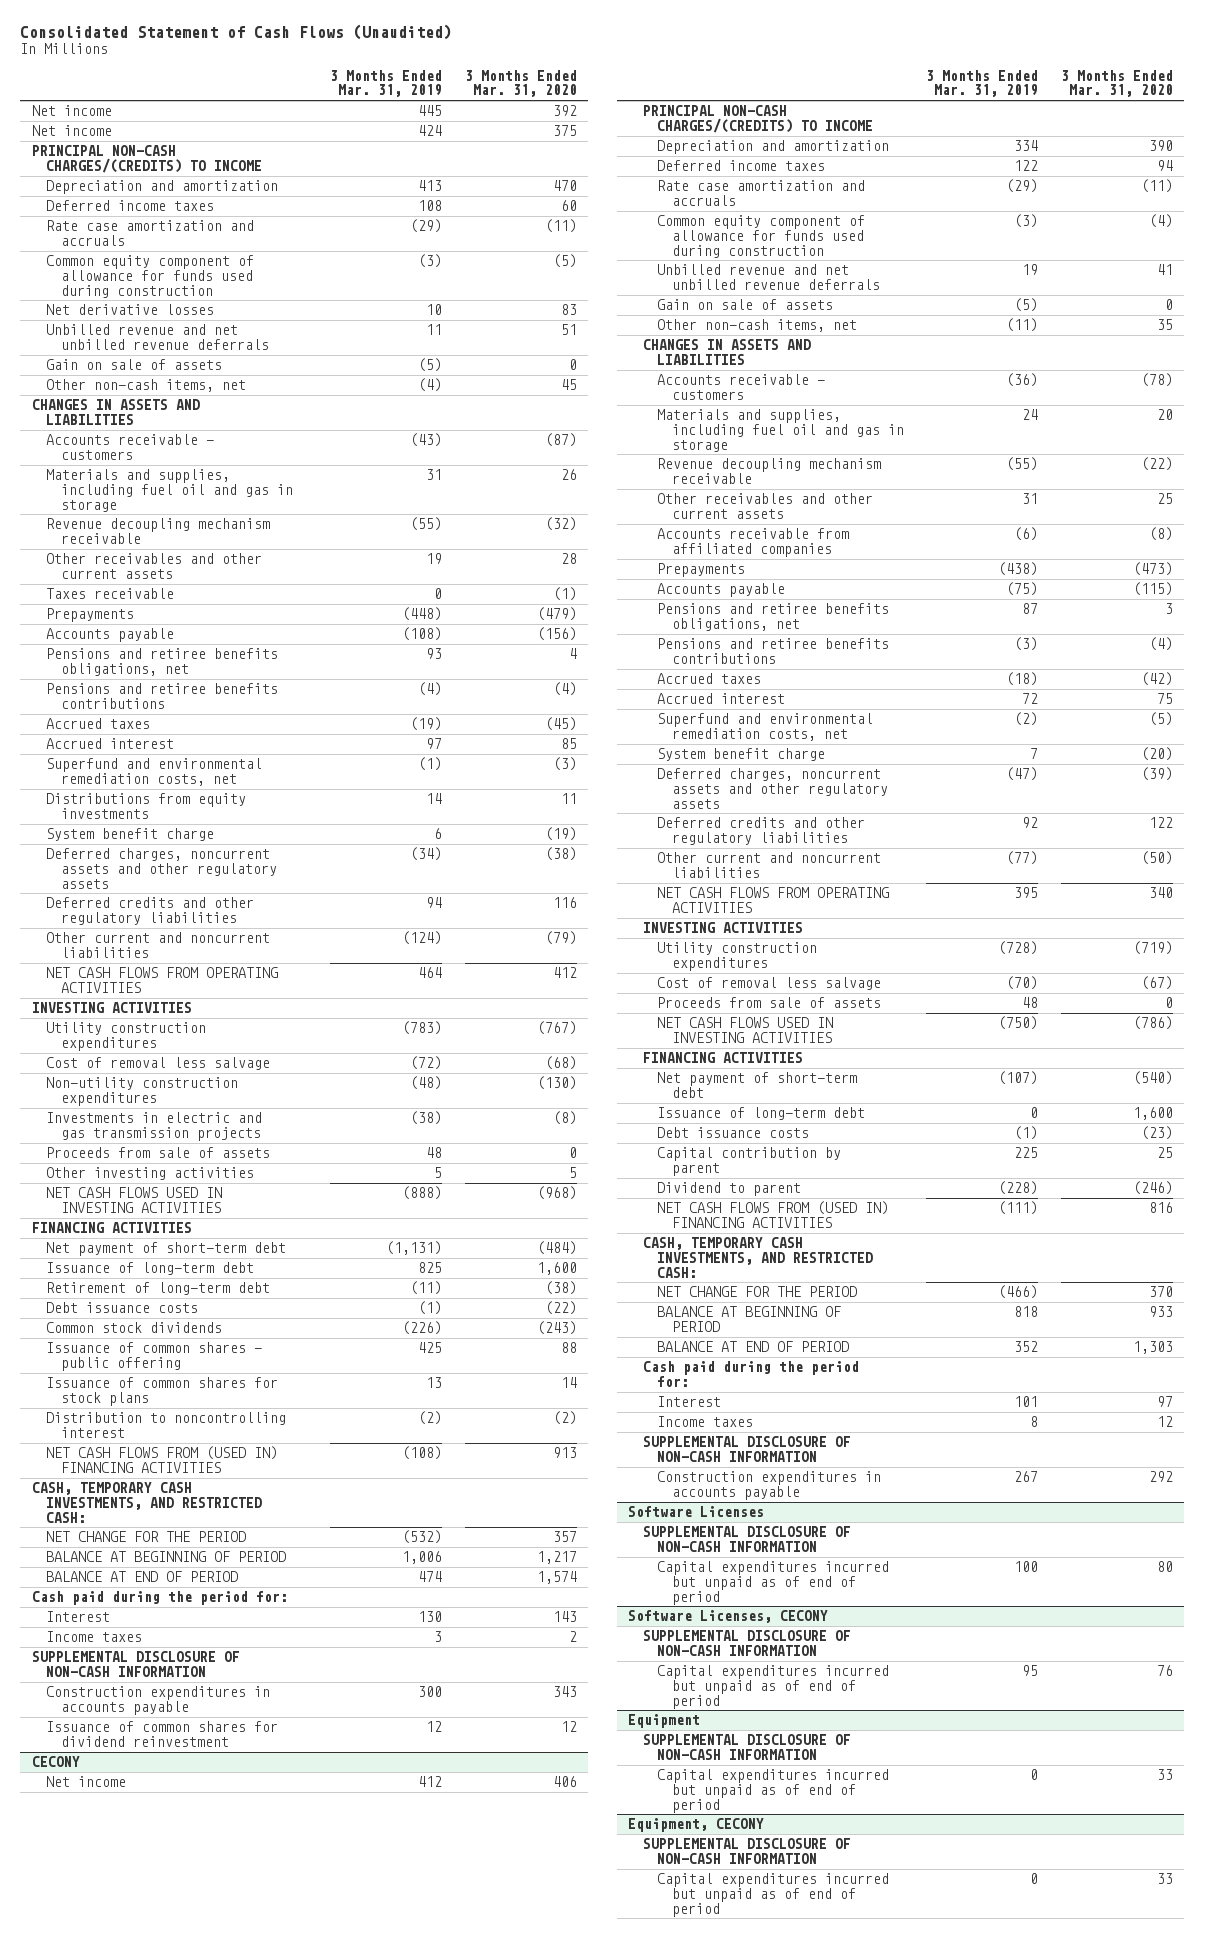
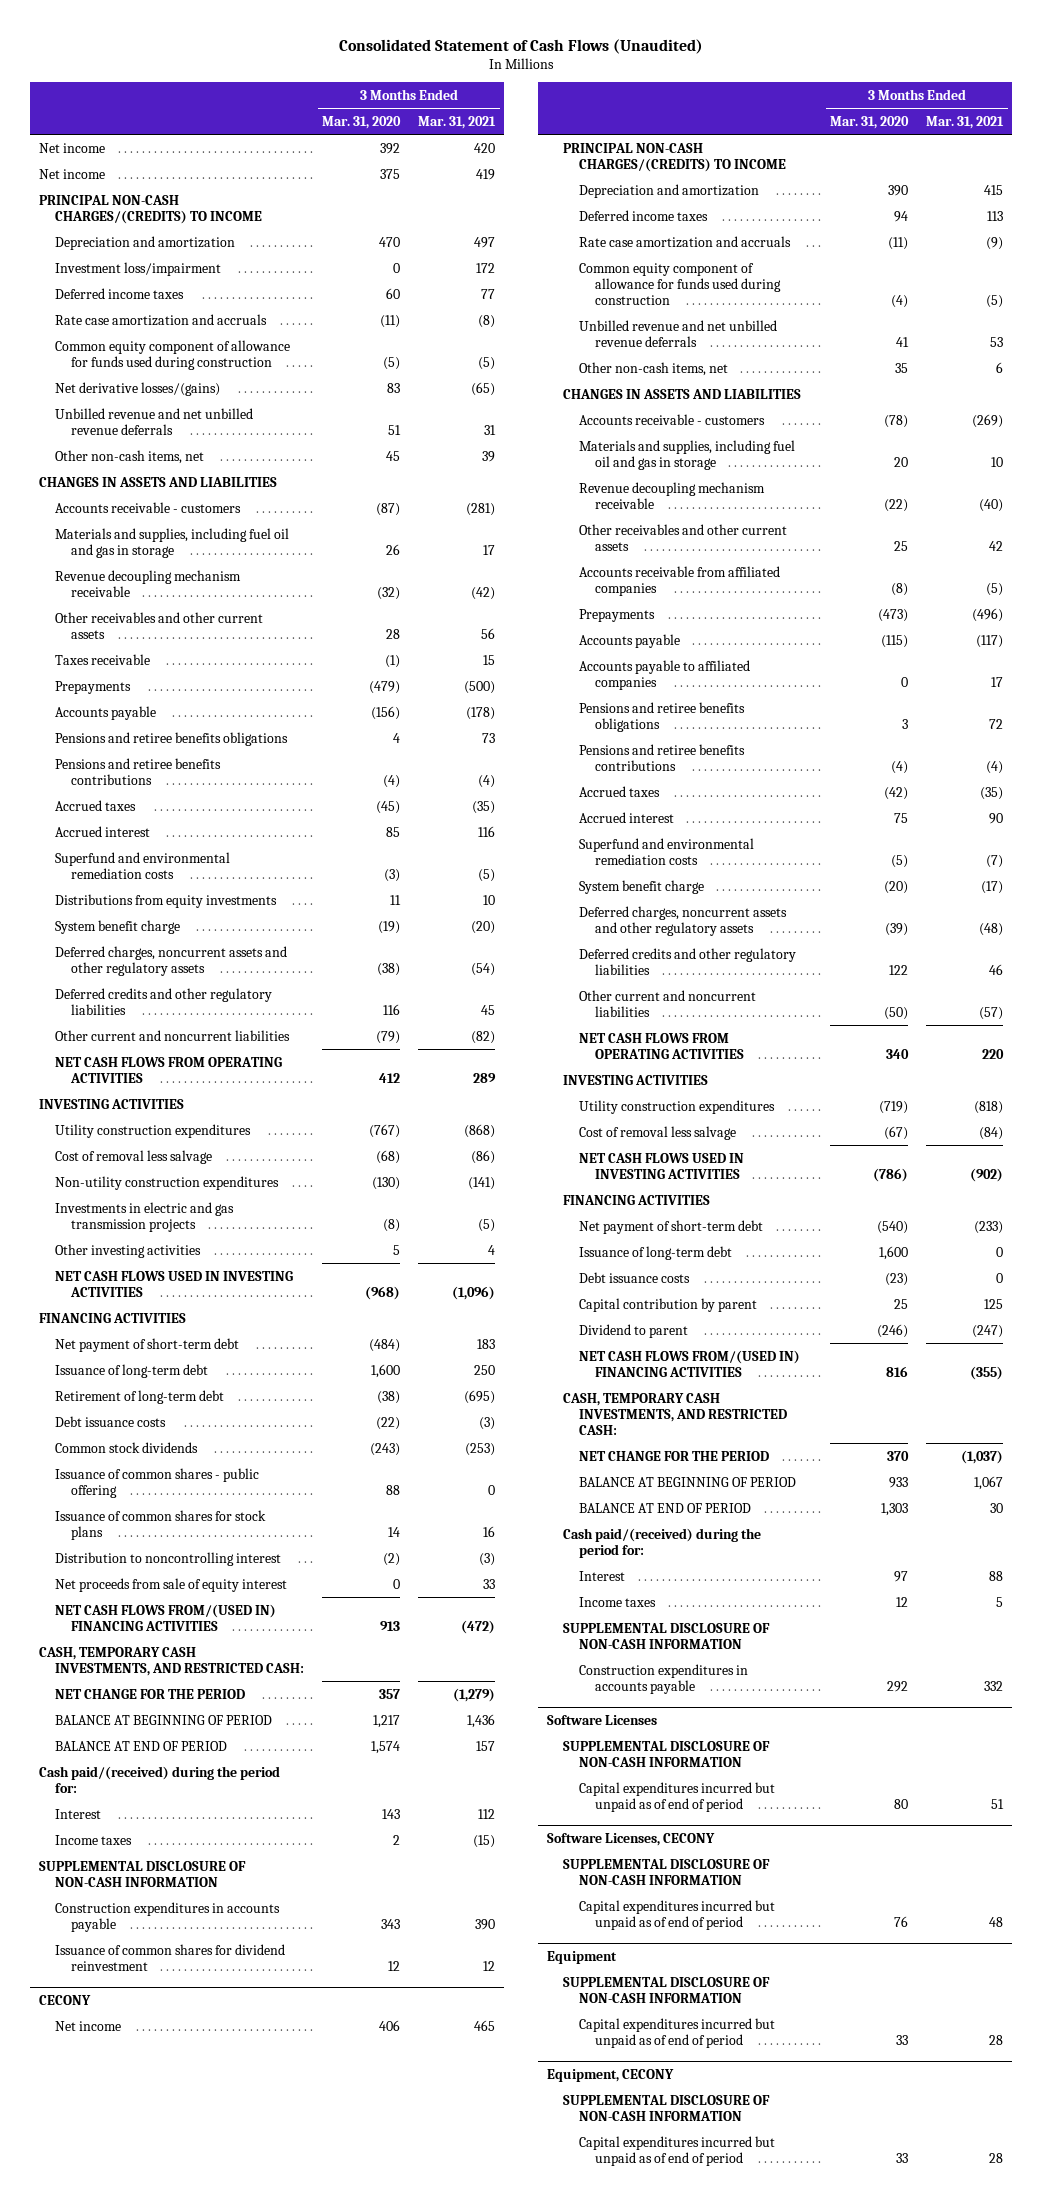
- | 3 Months Ended Mar. 31, 2019 | 3 Months Ended Mar. 31, 2020
+ | 3 Months Ended Mar. 31, 2020 | 3 Months Ended Mar. 31, 2021
+ Investment loss/impairment | 0 | 172
- Net derivative losses | 10 | 83
+ Net derivative losses/(gains) | 83 | (65)
- Gain on sale of assets | (5) | 0
- Pensions and retiree benefits obligations, net | 93 | 4
+ Pensions and retiree benefits obligations | 4 | 73
- Superfund and environmental remediation costs, net | (1) | (3)
+ Superfund and environmental remediation costs | (3) | (5)
- Proceeds from sale of assets | 48 | 0
- NET CASH FLOWS FROM (USED IN) FINANCING ACTIVITIES | (108) | 913
+ Net proceeds from sale of equity interest | 0 | 33
+ NET CASH FLOWS FROM/(USED IN) FINANCING ACTIVITIES | 913 | (472)
- Cash paid during the period for:
+ Cash paid/(received) during the period for:
@ CECONY
- Gain on sale of assets | (5) | 0
- Pensions and retiree benefits obligations, net | 87 | 3
+ Accounts payable to affiliated companies | 0 | 17
+ Pensions and retiree benefits obligations | 3 | 72
- Superfund and environmental remediation costs, net | (2) | (5)
+ Superfund and environmental remediation costs | (5) | (7)
- Proceeds from sale of assets | 48 | 0
- NET CASH FLOWS FROM (USED IN) FINANCING ACTIVITIES | (111) | 816
+ NET CASH FLOWS FROM/(USED IN) FINANCING ACTIVITIES | 816 | (355)
- Cash paid during the period for:
+ Cash paid/(received) during the period for:

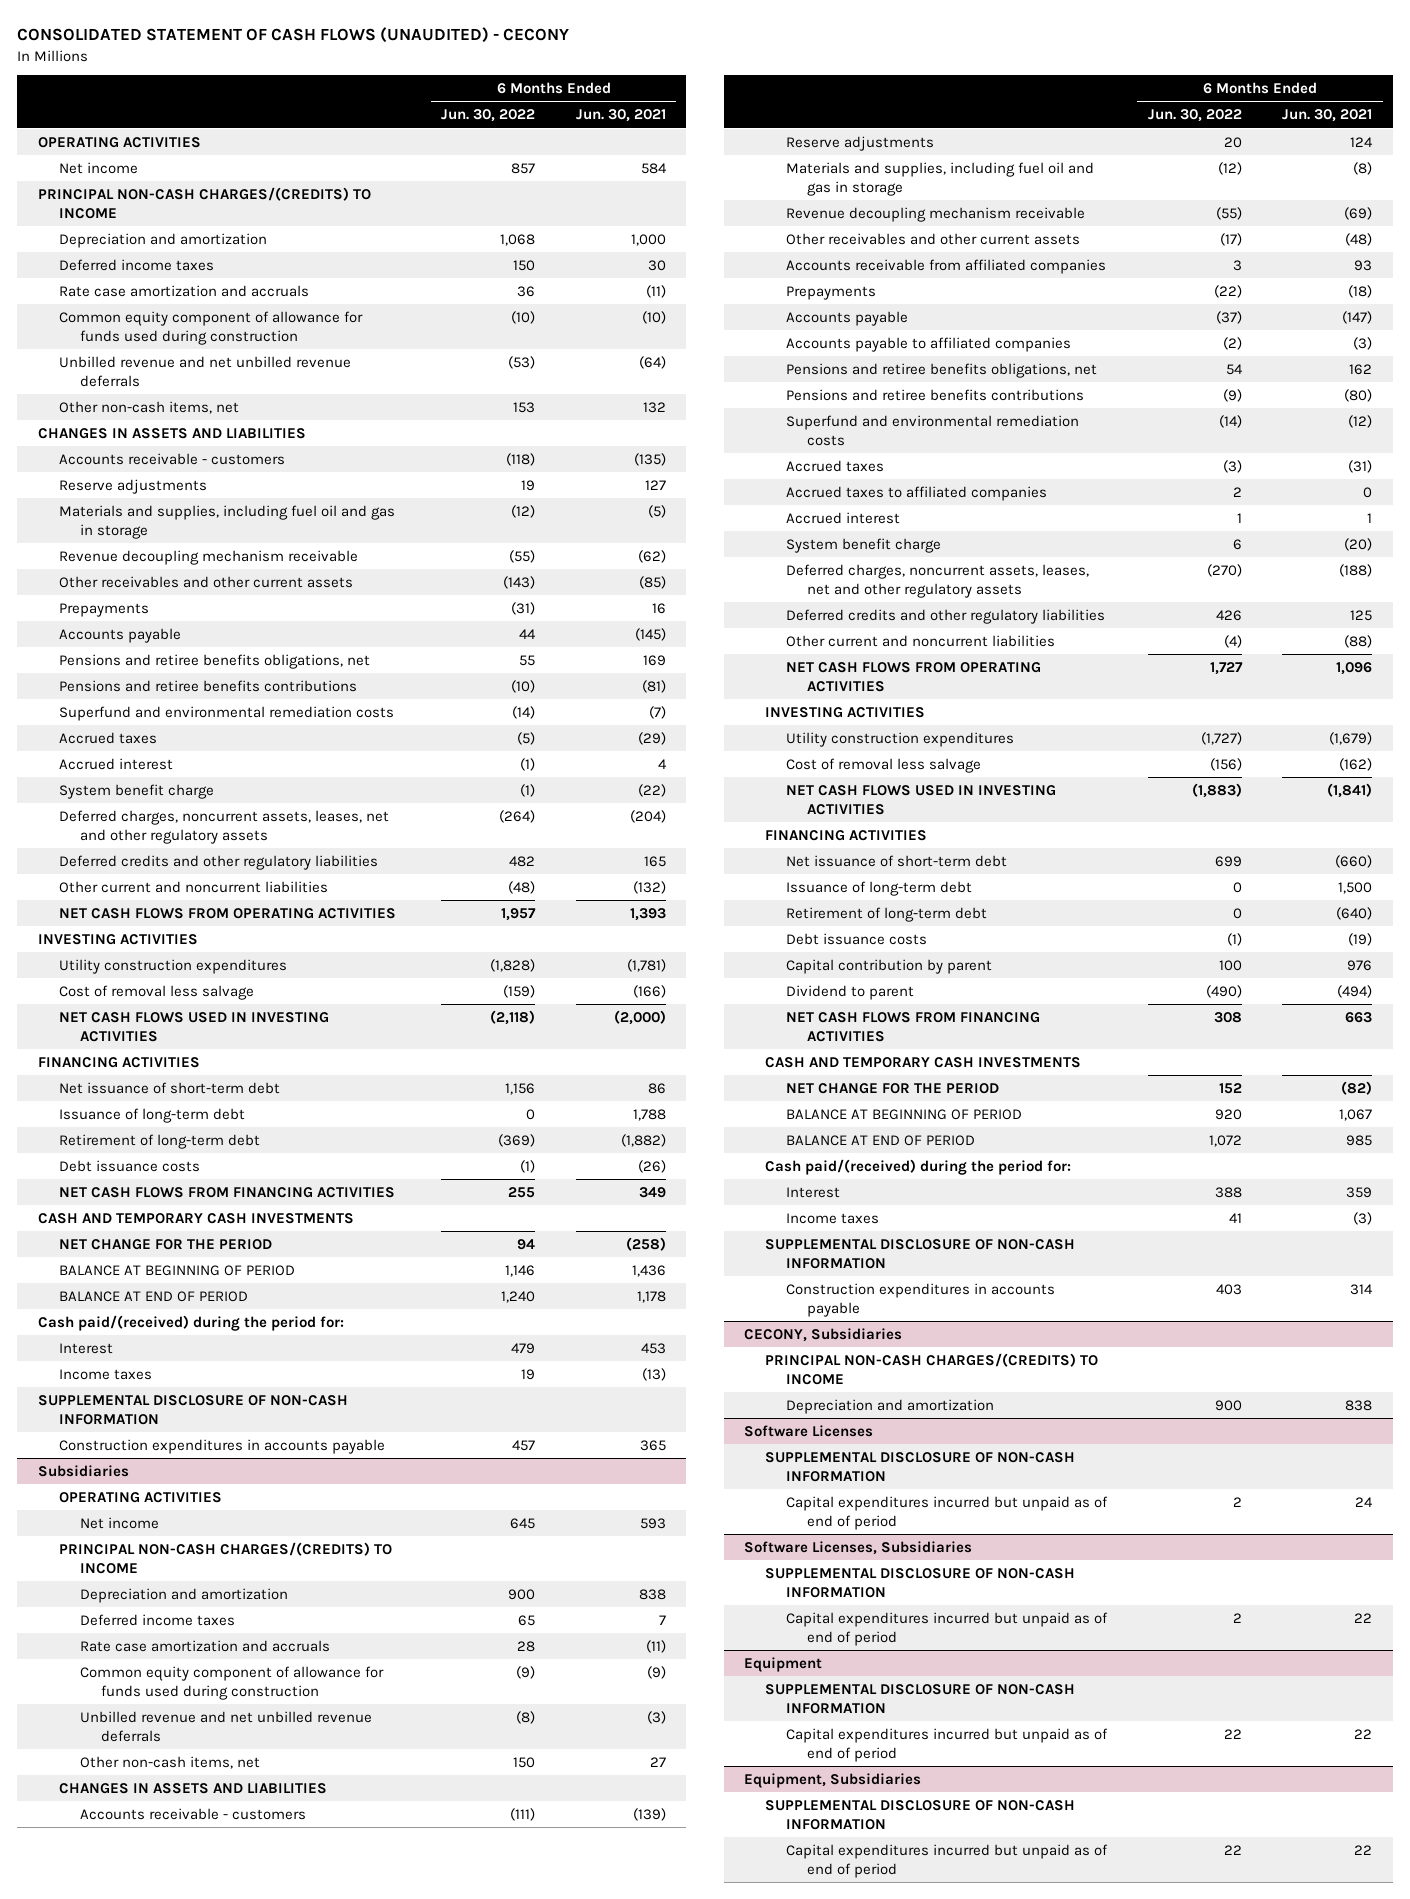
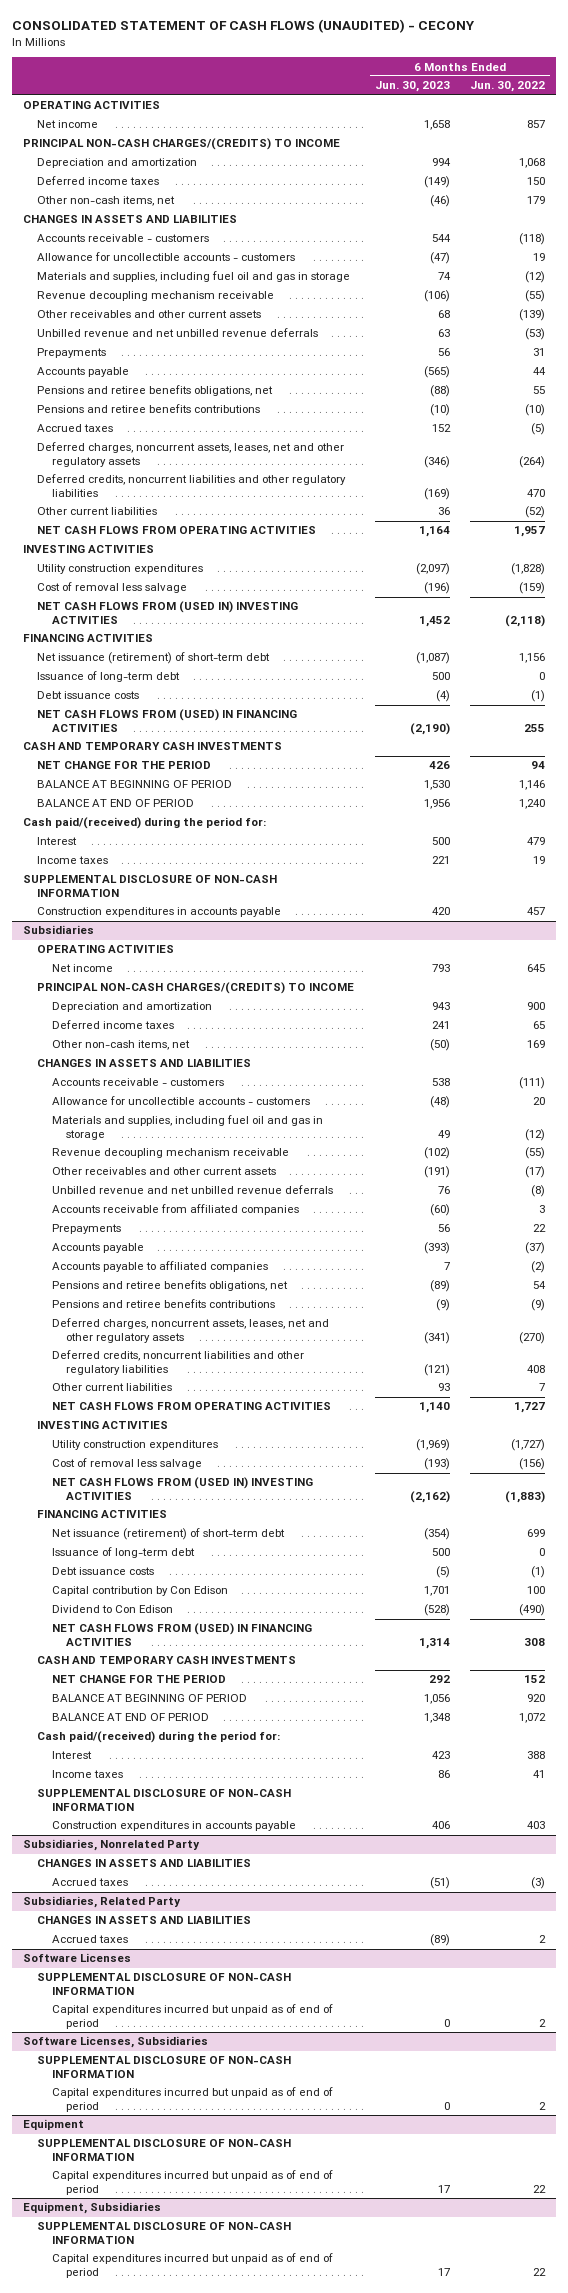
- | 6 Months Ended Jun. 30, 2022 | 6 Months Ended Jun. 30, 2021
+ | 6 Months Ended Jun. 30, 2023 | 6 Months Ended Jun. 30, 2022
- Rate case amortization and accruals | 36 | (11)
- Common equity component of allowance for funds used during construction | (10) | (10)
- Other non-cash items, net | 153 | 132
+ Other non-cash items, net | (46) | 179
- Reserve adjustments | 19 | 127
+ Allowance for uncollectible accounts - customers | (47) | 19
- Other receivables and other current assets | (143) | (85)
- Prepayments | (31) | 16
+ Other receivables and other current assets | 68 | (139)
moved down: Unbilled revenue and net unbilled revenue deferrals | 63 | (53)
+ Prepayments | 56 | 31
- Superfund and environmental remediation costs | (14) | (7)
- Accrued interest | (1) | 4
- System benefit charge | (1) | (22)
- Deferred credits and other regulatory liabilities | 482 | 165
- Other current and noncurrent liabilities | (48) | (132)
+ Deferred credits, noncurrent liabilities and other regulatory liabilities | (169) | 470
+ Other current liabilities | 36 | (52)
- NET CASH FLOWS USED IN INVESTING ACTIVITIES | (2,118) | (2,000)
+ NET CASH FLOWS FROM (USED IN) INVESTING ACTIVITIES | 1,452 | (2,118)
- Net issuance of short-term debt | 1,156 | 86
+ Net issuance (retirement) of short-term debt | (1,087) | 1,156
- Retirement of long-term debt | (369) | (1,882)
- NET CASH FLOWS FROM FINANCING ACTIVITIES | 255 | 349
+ NET CASH FLOWS FROM (USED) IN FINANCING ACTIVITIES | (2,190) | 255
@ Subsidiaries
- Rate case amortization and accruals | 28 | (11)
- Common equity component of allowance for funds used during construction | (9) | (9)
- Other non-cash items, net | 150 | 27
+ Other non-cash items, net | (50) | 169
- Reserve adjustments | 20 | 124
+ Allowance for uncollectible accounts - customers | (48) | 20
moved down: Unbilled revenue and net unbilled revenue deferrals | 76 | (8)
- Prepayments | (22) | (18)
+ Prepayments | 56 | 22
- Superfund and environmental remediation costs | (14) | (12)
- Accrued taxes | (3) | (31)
- Accrued taxes to affiliated companies | 2 | 0
- Accrued interest | 1 | 1
- System benefit charge | 6 | (20)
- Deferred credits and other regulatory liabilities | 426 | 125
- Other current and noncurrent liabilities | (4) | (88)
+ Deferred credits, noncurrent liabilities and other regulatory liabilities | (121) | 408
+ Other current liabilities | 93 | 7
- NET CASH FLOWS USED IN INVESTING ACTIVITIES | (1,883) | (1,841)
+ NET CASH FLOWS FROM (USED IN) INVESTING ACTIVITIES | (2,162) | (1,883)
- Net issuance of short-term debt | 699 | (660)
+ Net issuance (retirement) of short-term debt | (354) | 699
- Retirement of long-term debt | 0 | (640)
- Capital contribution by parent | 100 | 976
- Dividend to parent | (490) | (494)
- NET CASH FLOWS FROM FINANCING ACTIVITIES | 308 | 663
+ Capital contribution by Con Edison | 1,701 | 100
+ Dividend to Con Edison | (528) | (490)
+ NET CASH FLOWS FROM (USED) IN FINANCING ACTIVITIES | 1,314 | 308
- CECONY, Subsidiaries
- PRINCIPAL NON-CASH CHARGES/(CREDITS) TO INCOME
- Depreciation and amortization | 900 | 838
+ Subsidiaries, Nonrelated Party
+ CHANGES IN ASSETS AND LIABILITIES
+ Accrued taxes | (51) | (3)
+ Subsidiaries, Related Party
+ CHANGES IN ASSETS AND LIABILITIES
+ Accrued taxes | (89) | 2

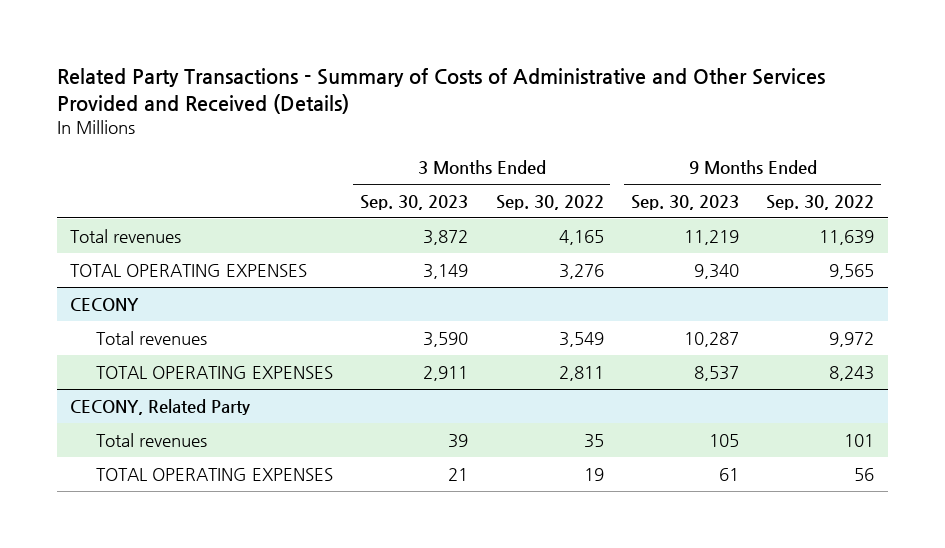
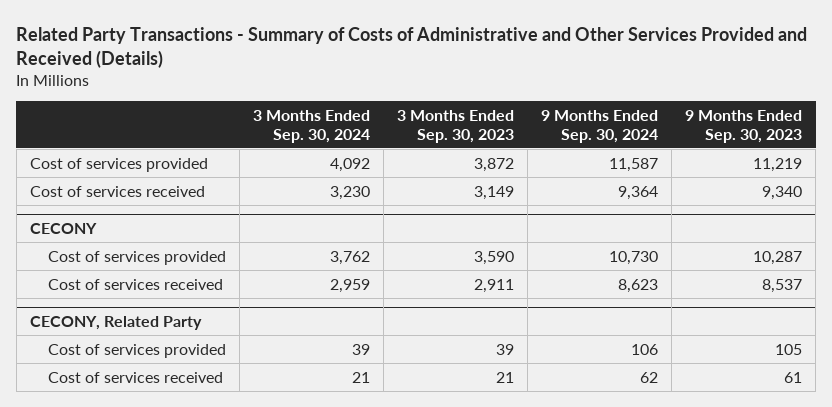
- | 3 Months Ended Sep. 30, 2023 | 3 Months Ended Sep. 30, 2022 | 9 Months Ended Sep. 30, 2023 | 9 Months Ended Sep. 30, 2022
+ | 3 Months Ended Sep. 30, 2024 | 3 Months Ended Sep. 30, 2023 | 9 Months Ended Sep. 30, 2024 | 9 Months Ended Sep. 30, 2023
- Total revenues | 3,872 | 4,165 | 11,219 | 11,639
- TOTAL OPERATING EXPENSES | 3,149 | 3,276 | 9,340 | 9,565
+ Cost of services provided | 4,092 | 3,872 | 11,587 | 11,219
+ Cost of services received | 3,230 | 3,149 | 9,364 | 9,340
@ CECONY
- Total revenues | 3,590 | 3,549 | 10,287 | 9,972
- TOTAL OPERATING EXPENSES | 2,911 | 2,811 | 8,537 | 8,243
+ Cost of services provided | 3,762 | 3,590 | 10,730 | 10,287
+ Cost of services received | 2,959 | 2,911 | 8,623 | 8,537
@ CECONY, Related Party
- Total revenues | 39 | 35 | 105 | 101
- TOTAL OPERATING EXPENSES | 21 | 19 | 61 | 56
+ Cost of services provided | 39 | 39 | 106 | 105
+ Cost of services received | 21 | 21 | 62 | 61

